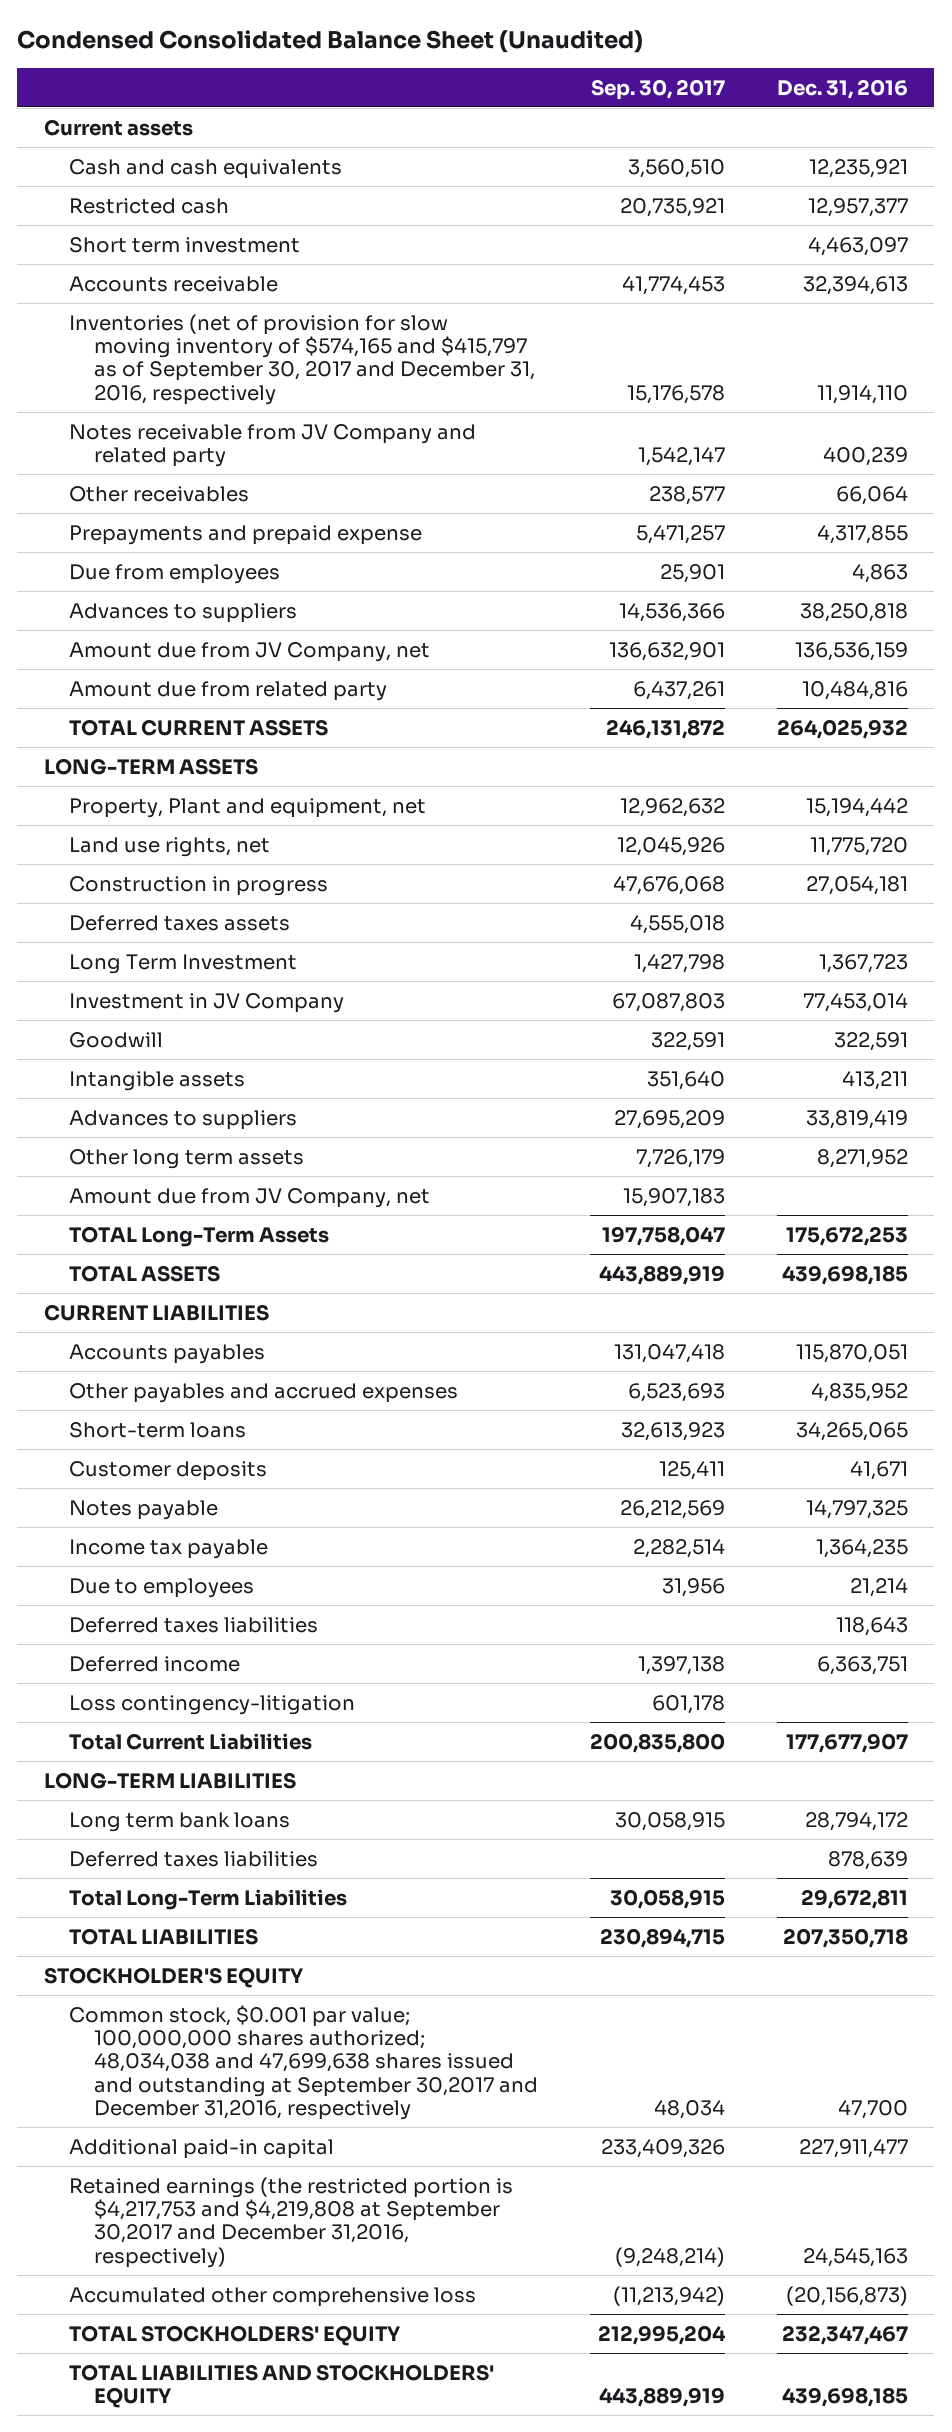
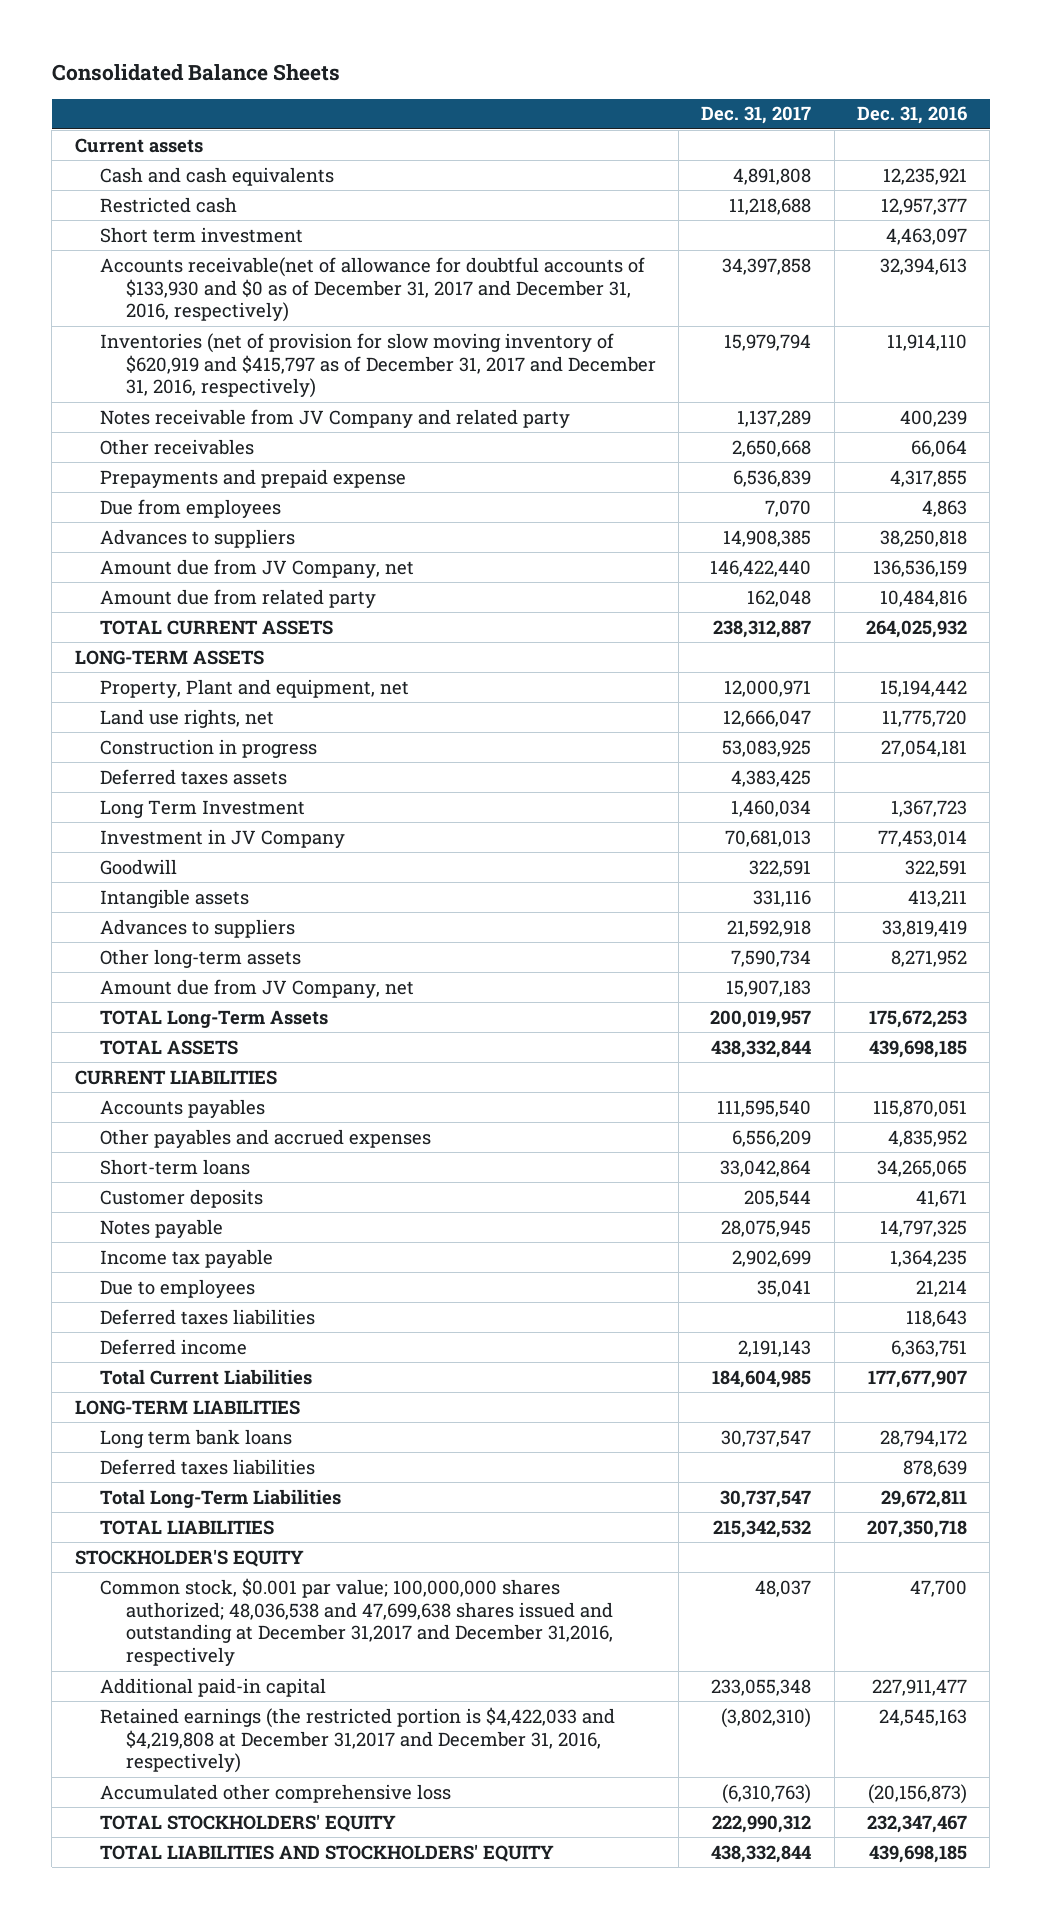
- Condensed Consolidated Balance Sheet (Unaudited)
+ Consolidated Balance Sheets
- | Sep. 30, 2017 | Dec. 31, 2016
+ | Dec. 31, 2017 | Dec. 31, 2016
- Accounts receivable | 41,774,453 | 32,394,613
- Inventories (net of provision for slow moving inventory of $574,165 and $415,797 as of September 30, 2017 and December 31, 2016, respectively | 15,176,578 | 11,914,110
+ Accounts receivable(net of allowance for doubtful accounts of $133,930 and $0 as of December 31, 2017 and December 31, 2016, respectively) | 34,397,858 | 32,394,613
+ Inventories (net of provision for slow moving inventory of $620,919 and $415,797 as of December 31, 2017 and December 31, 2016, respectively) | 15,979,794 | 11,914,110
- Other long term assets | 7,726,179 | 8,271,952
+ Other long-term assets | 7,590,734 | 8,271,952
- Loss contingency-litigation | 601,178 |
- Common stock, $0.001 par value; 100,000,000 shares authorized; 48,034,038 and 47,699,638 shares issued and outstanding at September 30,2017 and December 31,2016, respectively | 48,034 | 47,700
+ Common stock, $0.001 par value; 100,000,000 shares authorized; 48,036,538 and 47,699,638 shares issued and outstanding at December 31,2017 and December 31,2016, respectively | 48,037 | 47,700
- Retained earnings (the restricted portion is $4,217,753 and $4,219,808 at September 30,2017 and December 31,2016, respectively) | (9,248,214) | 24,545,163
+ Retained earnings (the restricted portion is $4,422,033 and $4,219,808 at December 31,2017 and December 31, 2016, respectively) | (3,802,310) | 24,545,163

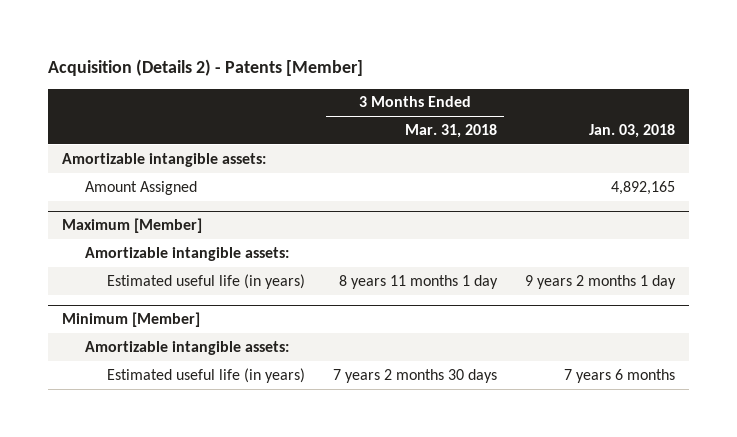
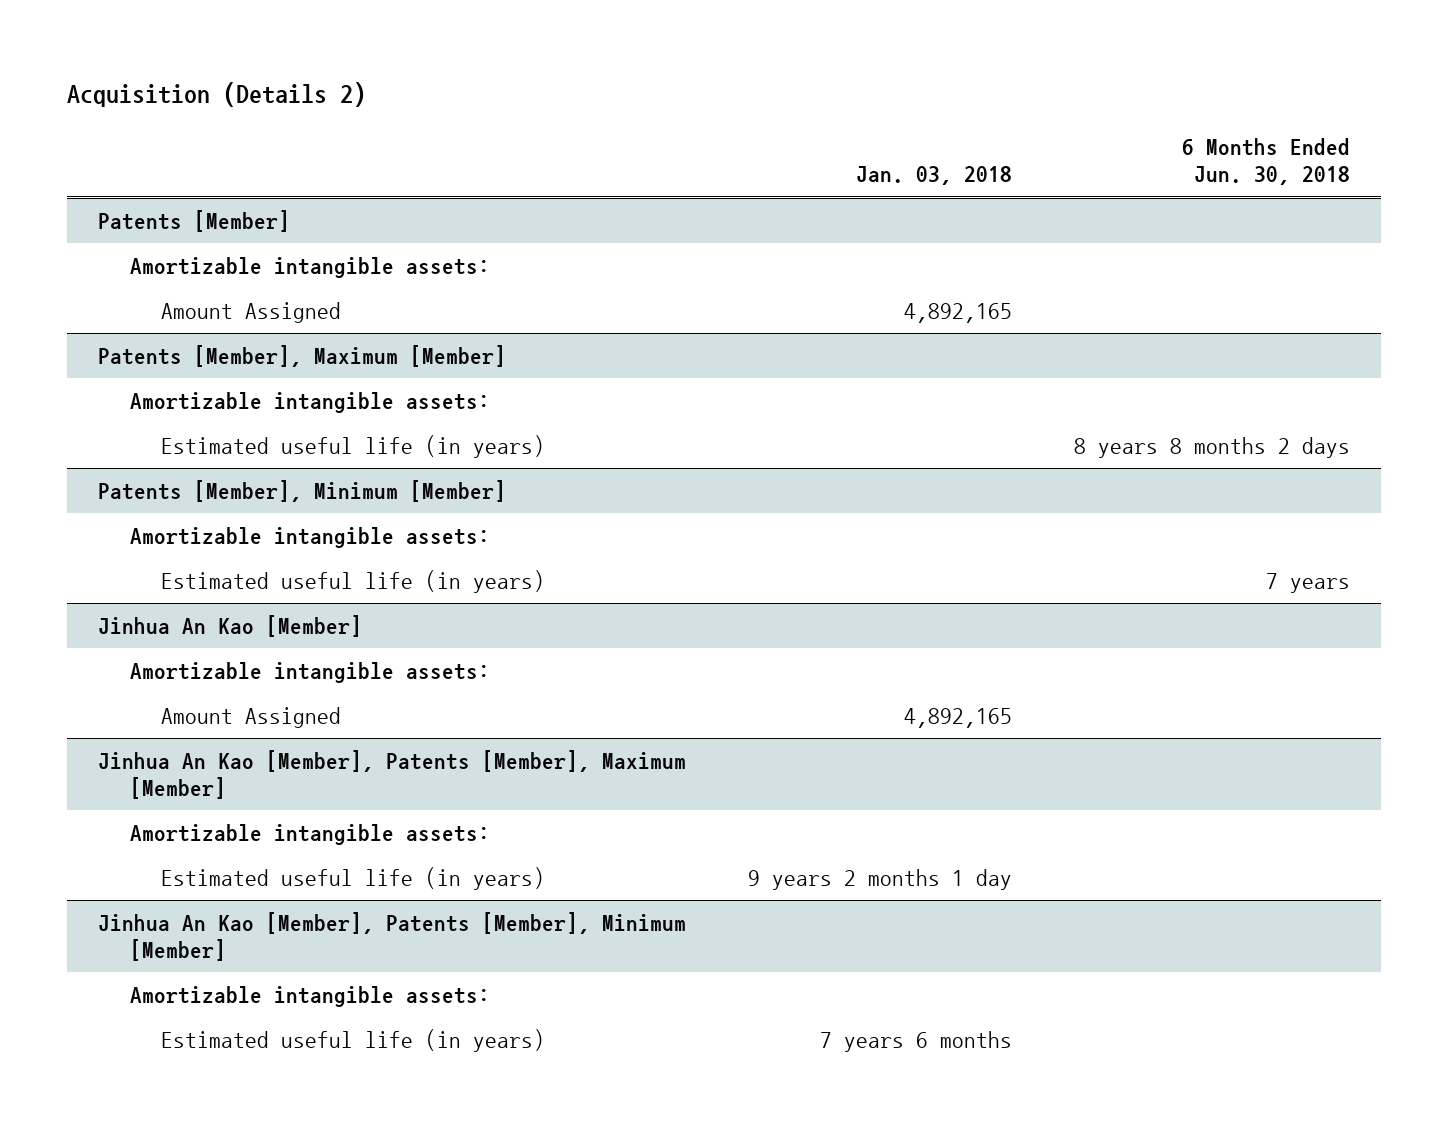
- Acquisition (Details 2) - Patents [Member]
+ Acquisition (Details 2)
- | 3 Months Ended Mar. 31, 2018 | Jan. 03, 2018
+ | Jan. 03, 2018 | 6 Months Ended Jun. 30, 2018
+ Patents [Member]
- Maximum [Member]
+ Patents [Member], Maximum [Member]
+ Estimated useful life (in years) | | 8 years 8 months 2 days
+ Patents [Member], Minimum [Member]
+ Amortizable intangible assets:
+ Estimated useful life (in years) | | 7 years
+ Jinhua An Kao [Member]
+ Amortizable intangible assets:
+ Amount Assigned | 4,892,165 |
+ Jinhua An Kao [Member], Patents [Member], Maximum [Member]
+ Amortizable intangible assets:
- Minimum [Member]
+ Jinhua An Kao [Member], Patents [Member], Minimum [Member]

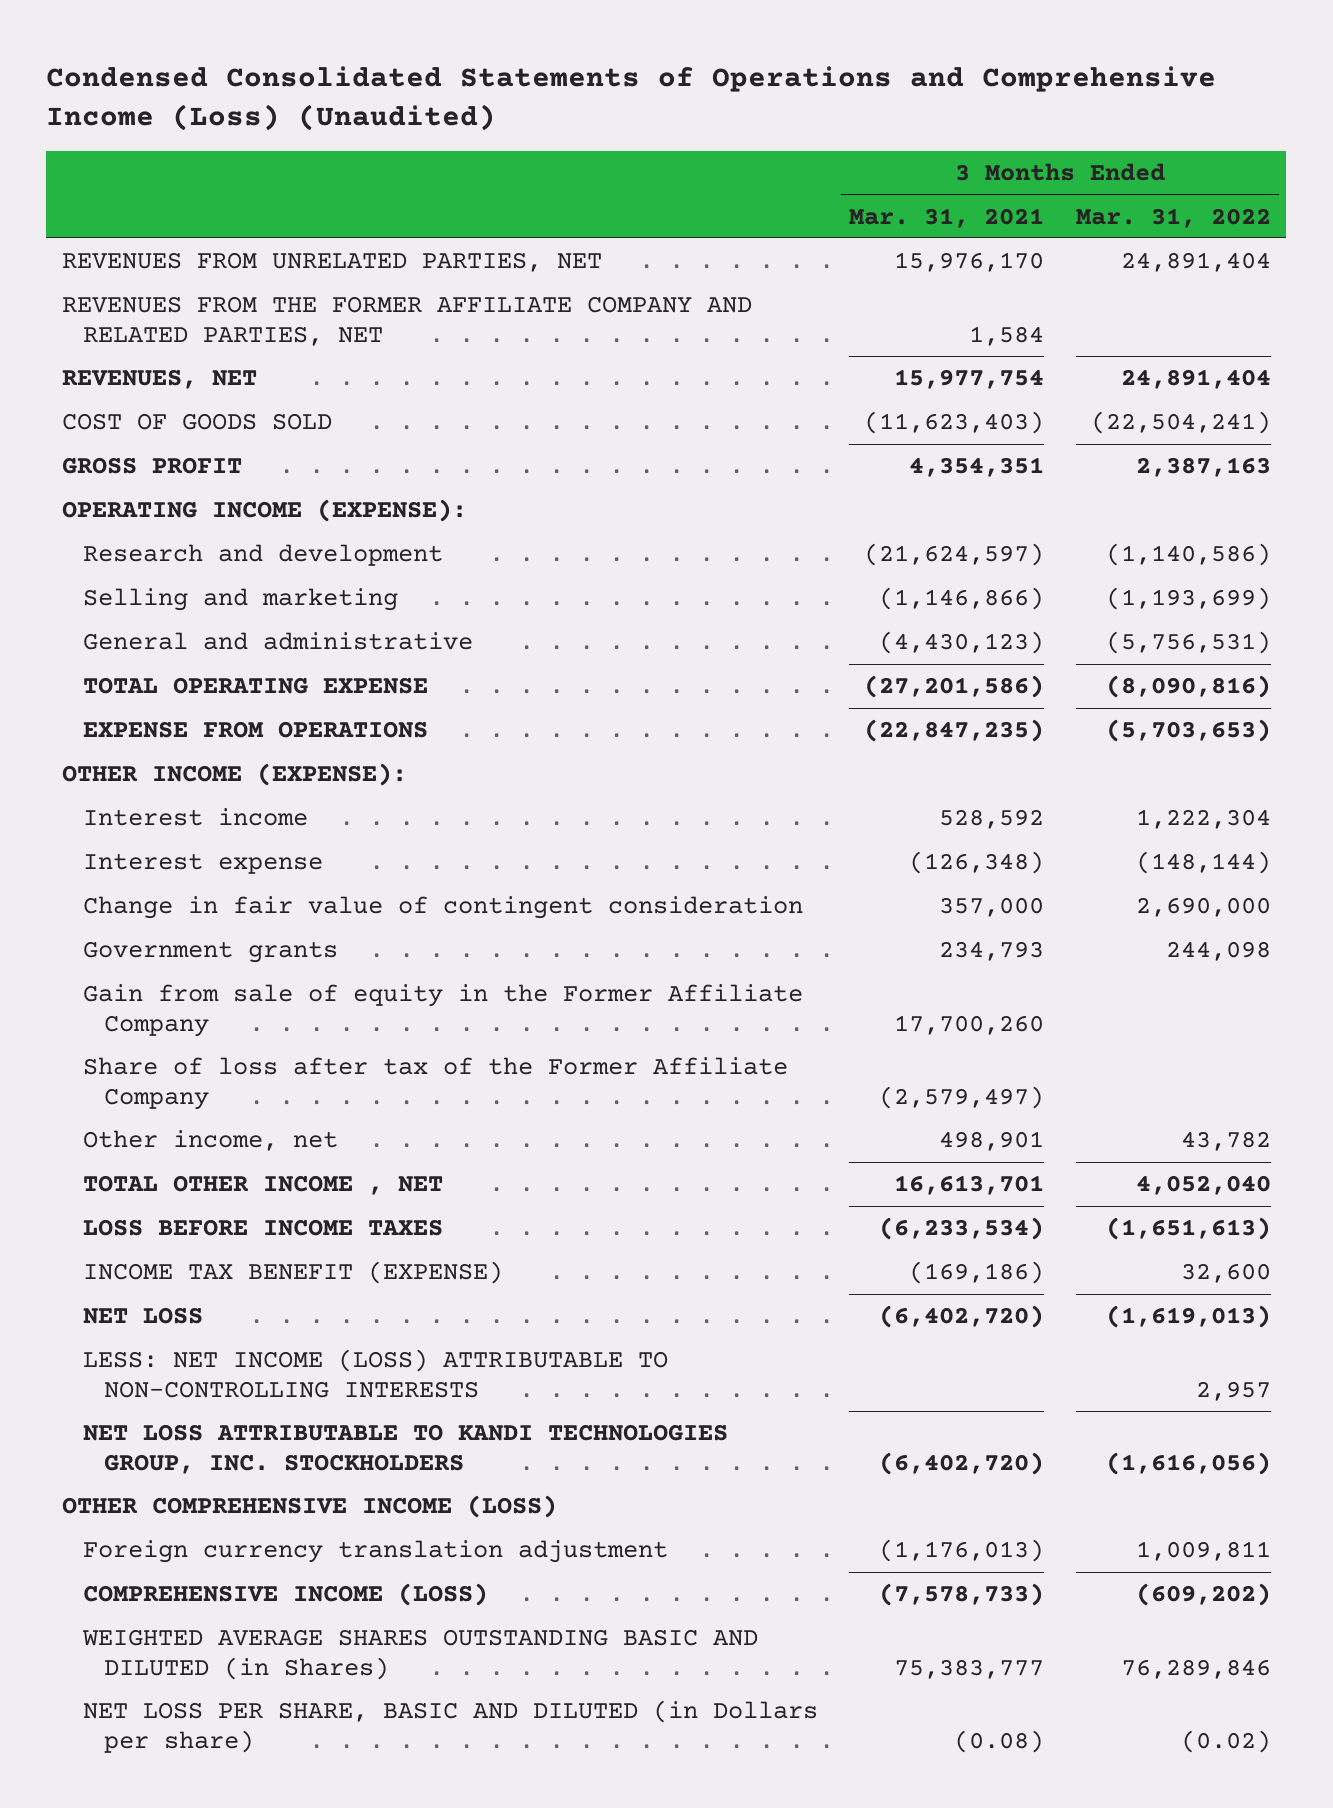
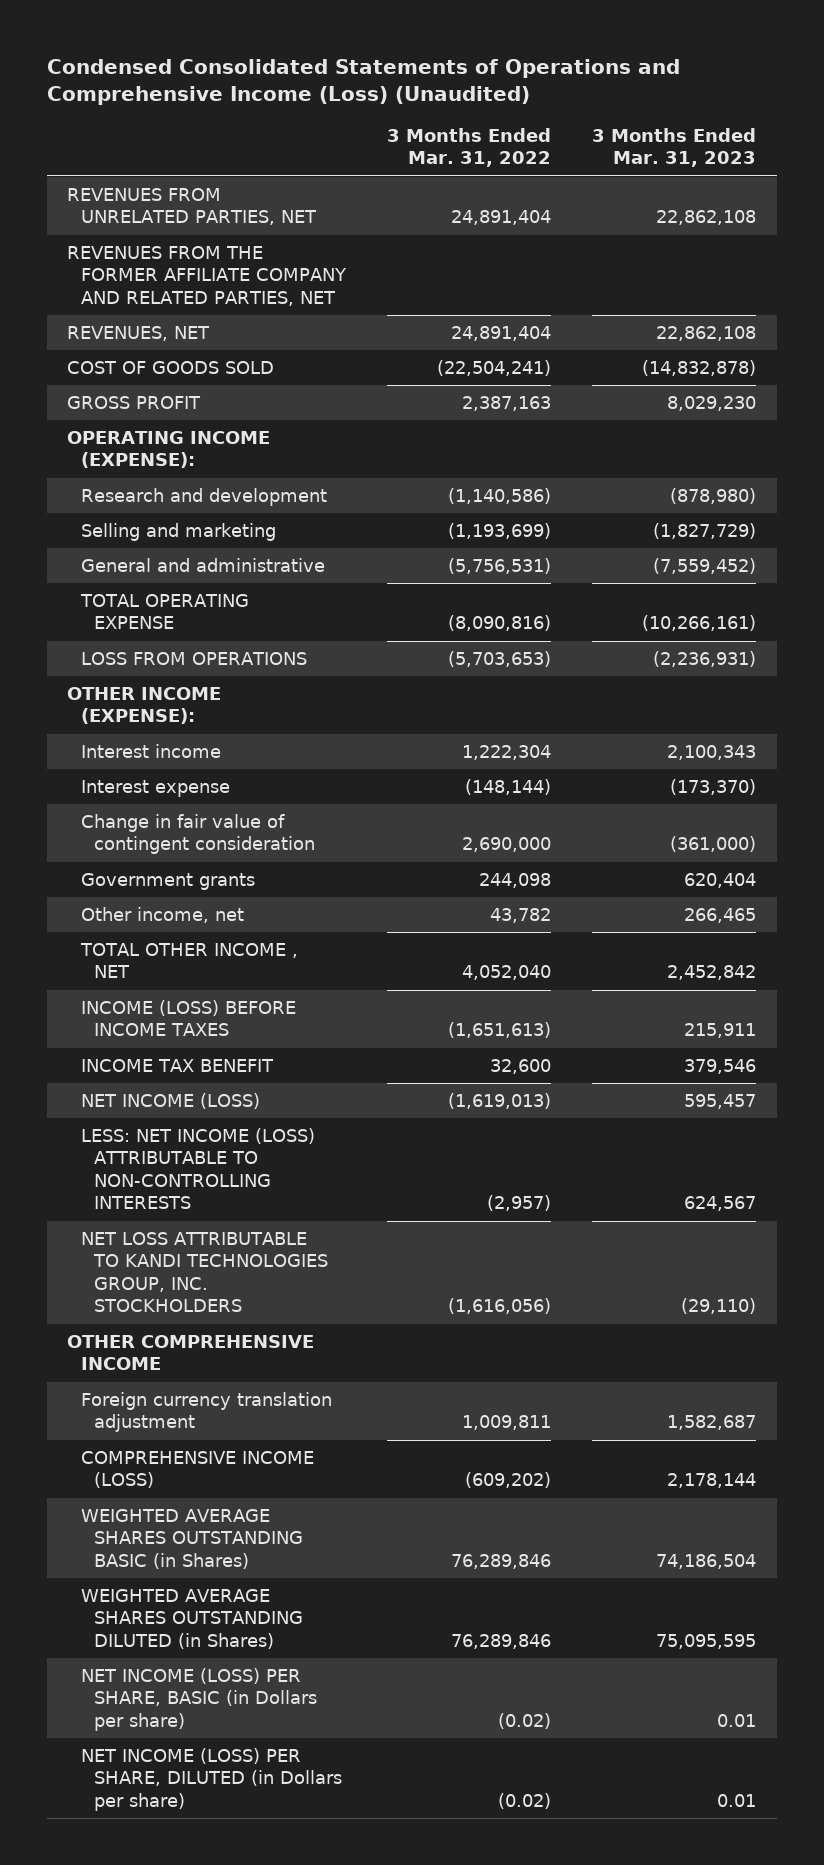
- | 3 Months Ended Mar. 31, 2021 | 3 Months Ended Mar. 31, 2022
+ | 3 Months Ended Mar. 31, 2022 | 3 Months Ended Mar. 31, 2023
- EXPENSE FROM OPERATIONS | (22,847,235) | (5,703,653)
+ LOSS FROM OPERATIONS | (5,703,653) | (2,236,931)
- Gain from sale of equity in the Former Affiliate Company | 17,700,260 |
- Share of loss after tax of the Former Affiliate Company | (2,579,497) |
- LOSS BEFORE INCOME TAXES | (6,233,534) | (1,651,613)
- INCOME TAX BENEFIT (EXPENSE) | (169,186) | 32,600
- NET LOSS | (6,402,720) | (1,619,013)
- LESS: NET INCOME (LOSS) ATTRIBUTABLE TO NON-CONTROLLING INTERESTS | | 2,957
+ INCOME (LOSS) BEFORE INCOME TAXES | (1,651,613) | 215,911
+ INCOME TAX BENEFIT | 32,600 | 379,546
+ NET INCOME (LOSS) | (1,619,013) | 595,457
+ LESS: NET INCOME (LOSS) ATTRIBUTABLE TO NON-CONTROLLING INTERESTS | (2,957) | 624,567
- OTHER COMPREHENSIVE INCOME (LOSS)
+ OTHER COMPREHENSIVE INCOME
- WEIGHTED AVERAGE SHARES OUTSTANDING BASIC AND DILUTED (in Shares) | 75,383,777 | 76,289,846
- NET LOSS PER SHARE, BASIC AND DILUTED (in Dollars per share) | (0.08) | (0.02)
+ WEIGHTED AVERAGE SHARES OUTSTANDING BASIC (in Shares) | 76,289,846 | 74,186,504
+ WEIGHTED AVERAGE SHARES OUTSTANDING DILUTED (in Shares) | 76,289,846 | 75,095,595
+ NET INCOME (LOSS) PER SHARE, BASIC (in Dollars per share) | (0.02) | 0.01
+ NET INCOME (LOSS) PER SHARE, DILUTED (in Dollars per share) | (0.02) | 0.01

